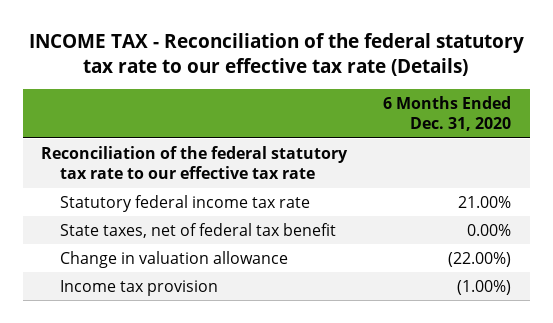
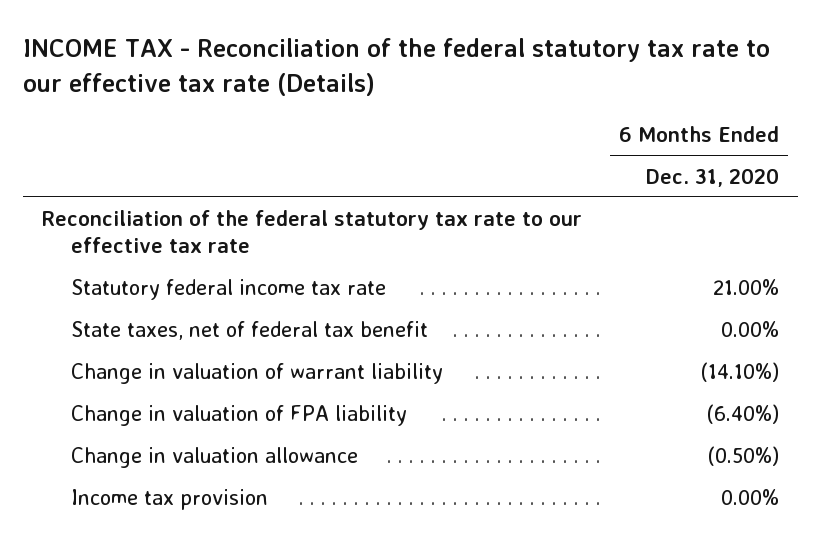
- Change in valuation allowance | (22.00%)
- Income tax provision | (1.00%)
+ Change in valuation of warrant liability | (14.10%)
+ Change in valuation of FPA liability | (6.40%)
+ Change in valuation allowance | (0.50%)
+ Income tax provision | 0.00%

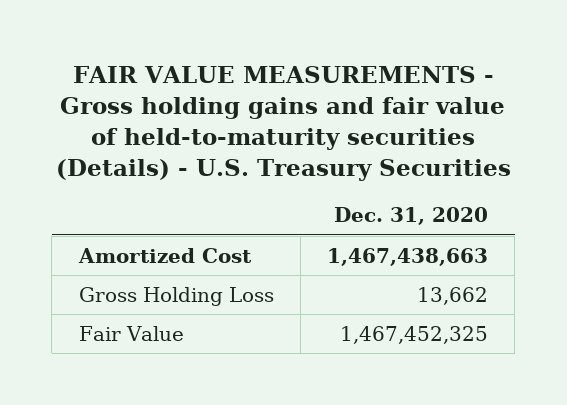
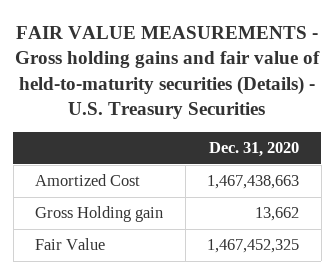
- Gross Holding Loss | 13,662
+ Gross Holding gain | 13,662

